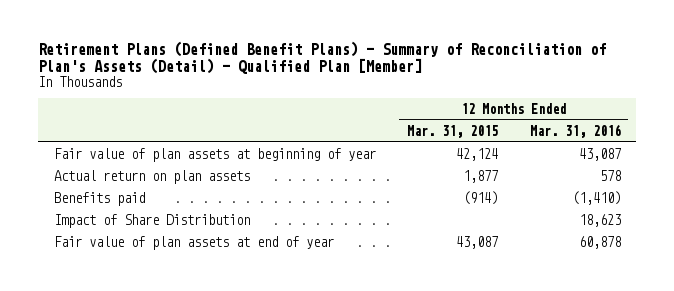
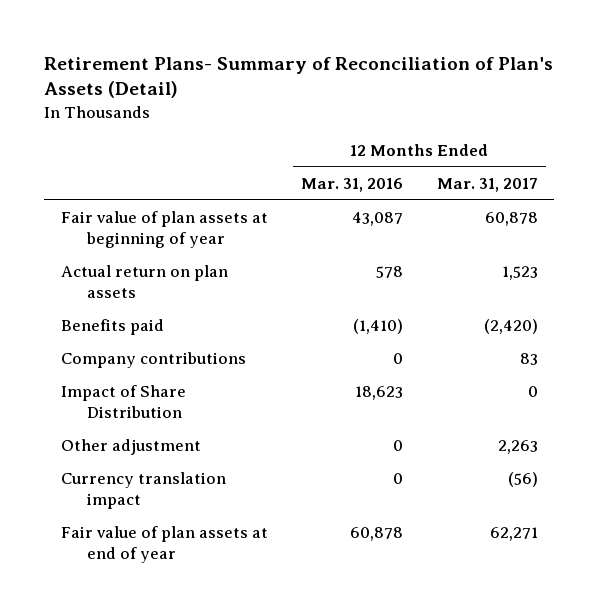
- Retirement Plans (Defined Benefit Plans) - Summary of Reconciliation of Plan's Assets (Detail) - Qualified Plan [Member]
+ Retirement Plans- Summary of Reconciliation of Plan's Assets (Detail)
- | 12 Months Ended Mar. 31, 2015 | 12 Months Ended Mar. 31, 2016
+ | 12 Months Ended Mar. 31, 2016 | 12 Months Ended Mar. 31, 2017
+ Company contributions | 0 | 83
+ Other adjustment | 0 | 2,263
+ Currency translation impact | 0 | (56)

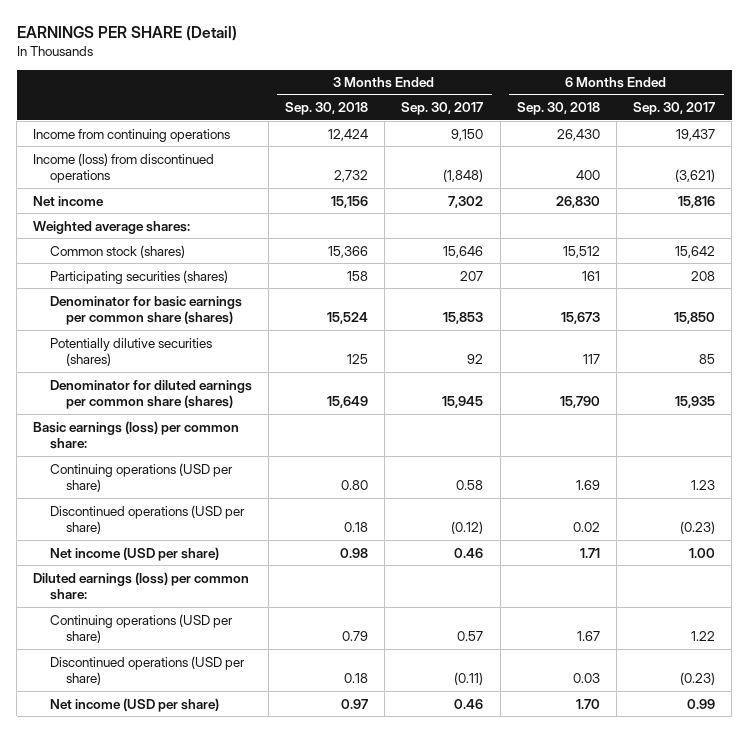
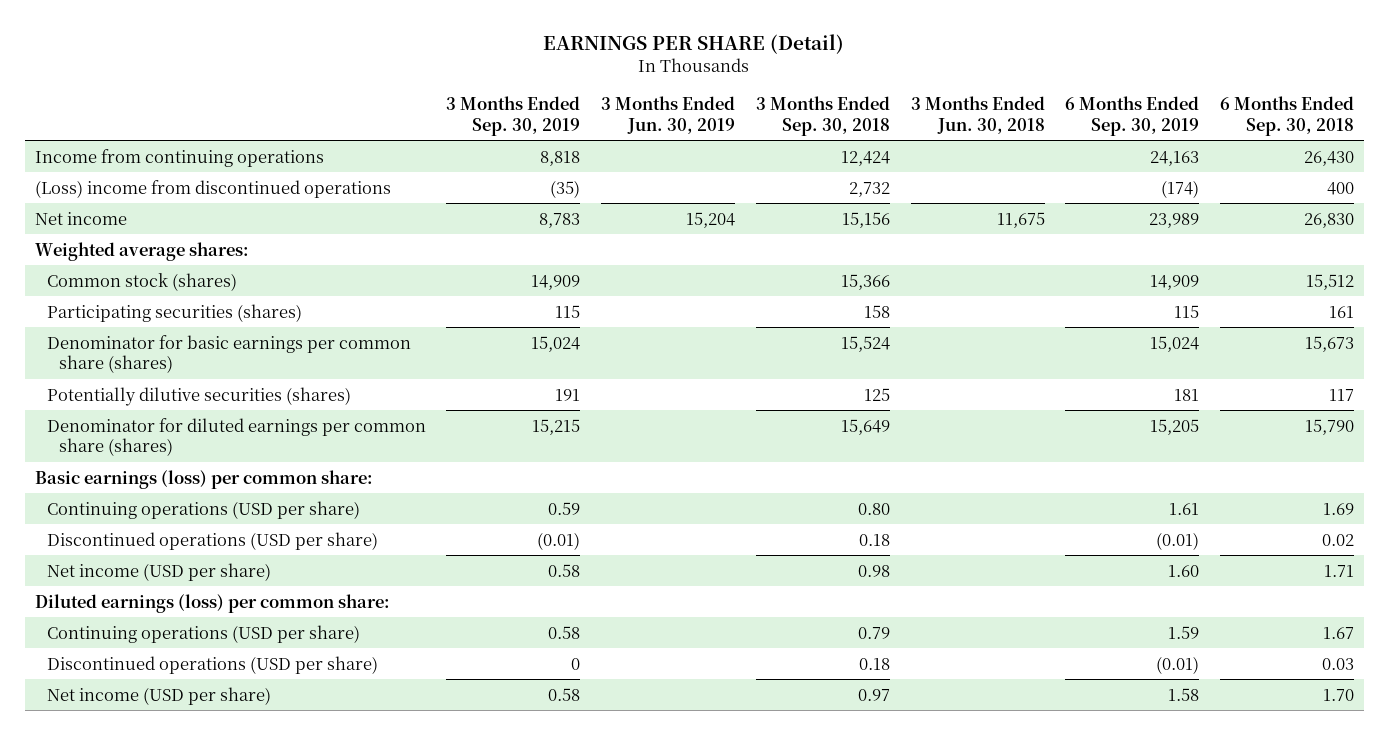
- | 3 Months Ended Sep. 30, 2018 | 3 Months Ended Sep. 30, 2017 | 6 Months Ended Sep. 30, 2018 | 6 Months Ended Sep. 30, 2017
+ | 3 Months Ended Sep. 30, 2019 | 3 Months Ended Jun. 30, 2019 | 3 Months Ended Sep. 30, 2018 | 3 Months Ended Jun. 30, 2018 | 6 Months Ended Sep. 30, 2019 | 6 Months Ended Sep. 30, 2018
- Income (loss) from discontinued operations | 2,732 | (1,848) | 400 | (3,621)
+ (Loss) income from discontinued operations | (35) | | 2,732 | | (174) | 400

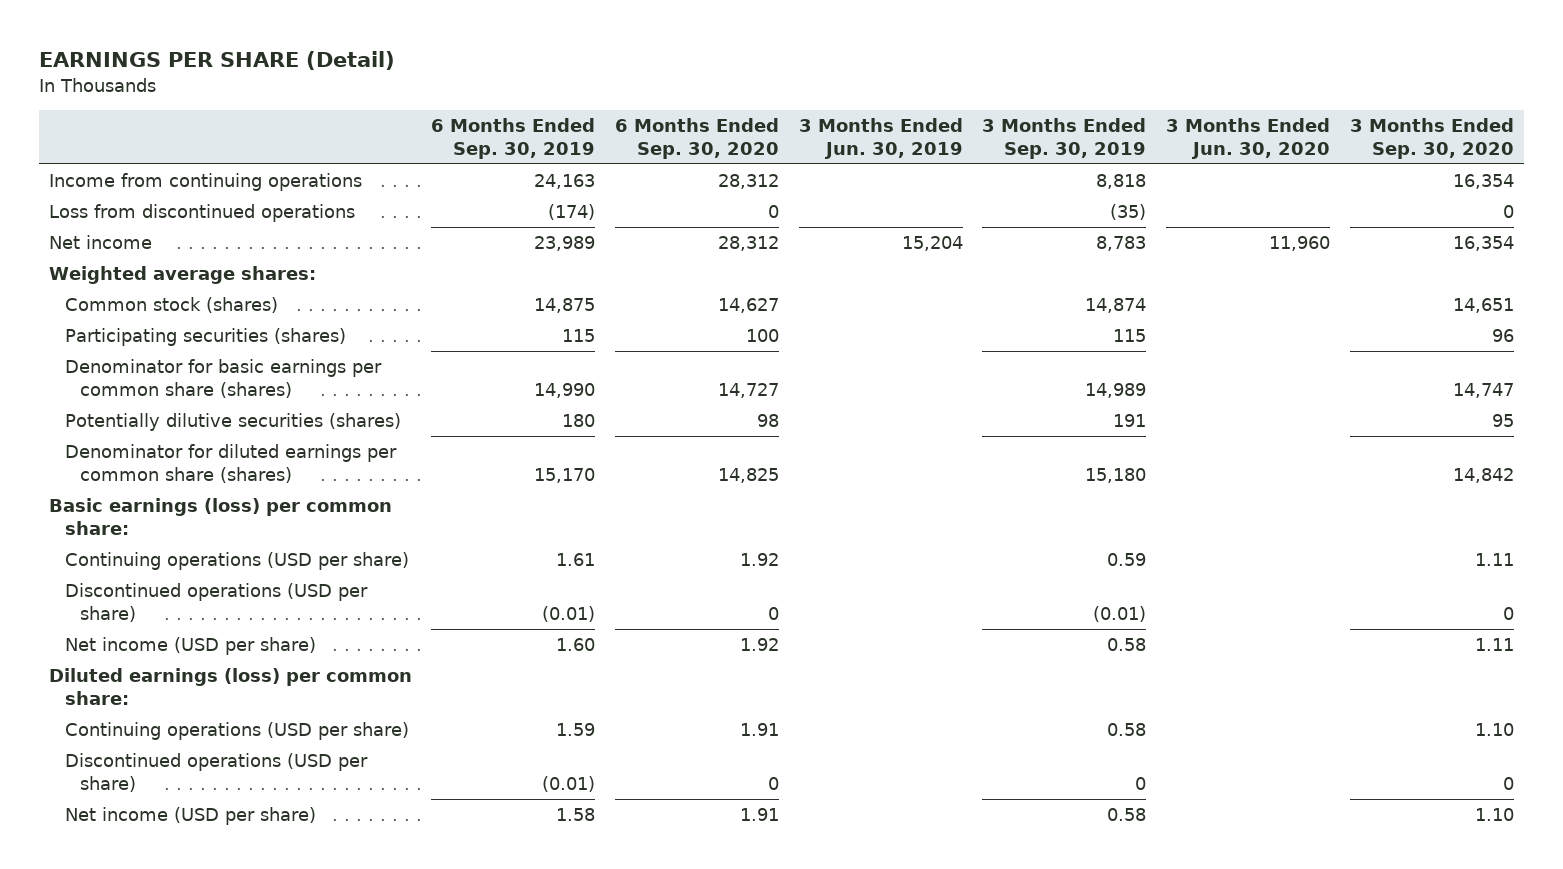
- | 3 Months Ended Sep. 30, 2019 | 3 Months Ended Jun. 30, 2019 | 3 Months Ended Sep. 30, 2018 | 3 Months Ended Jun. 30, 2018 | 6 Months Ended Sep. 30, 2019 | 6 Months Ended Sep. 30, 2018
+ | 6 Months Ended Sep. 30, 2019 | 6 Months Ended Sep. 30, 2020 | 3 Months Ended Jun. 30, 2019 | 3 Months Ended Sep. 30, 2019 | 3 Months Ended Jun. 30, 2020 | 3 Months Ended Sep. 30, 2020
- (Loss) income from discontinued operations | (35) | | 2,732 | | (174) | 400
+ Loss from discontinued operations | (174) | 0 | | (35) | | 0
- Common stock (shares) | 14,909 | | 15,366 | | 14,909 | 15,512
+ Common stock (shares) | 14,875 | 14,627 | | 14,874 | | 14,651
- Denominator for basic earnings per common share (shares) | 15,024 | | 15,524 | | 15,024 | 15,673
- Potentially dilutive securities (shares) | 191 | | 125 | | 181 | 117
- Denominator for diluted earnings per common share (shares) | 15,215 | | 15,649 | | 15,205 | 15,790
+ Denominator for basic earnings per common share (shares) | 14,990 | 14,727 | | 14,989 | | 14,747
+ Potentially dilutive securities (shares) | 180 | 98 | | 191 | | 95
+ Denominator for diluted earnings per common share (shares) | 15,170 | 14,825 | | 15,180 | | 14,842

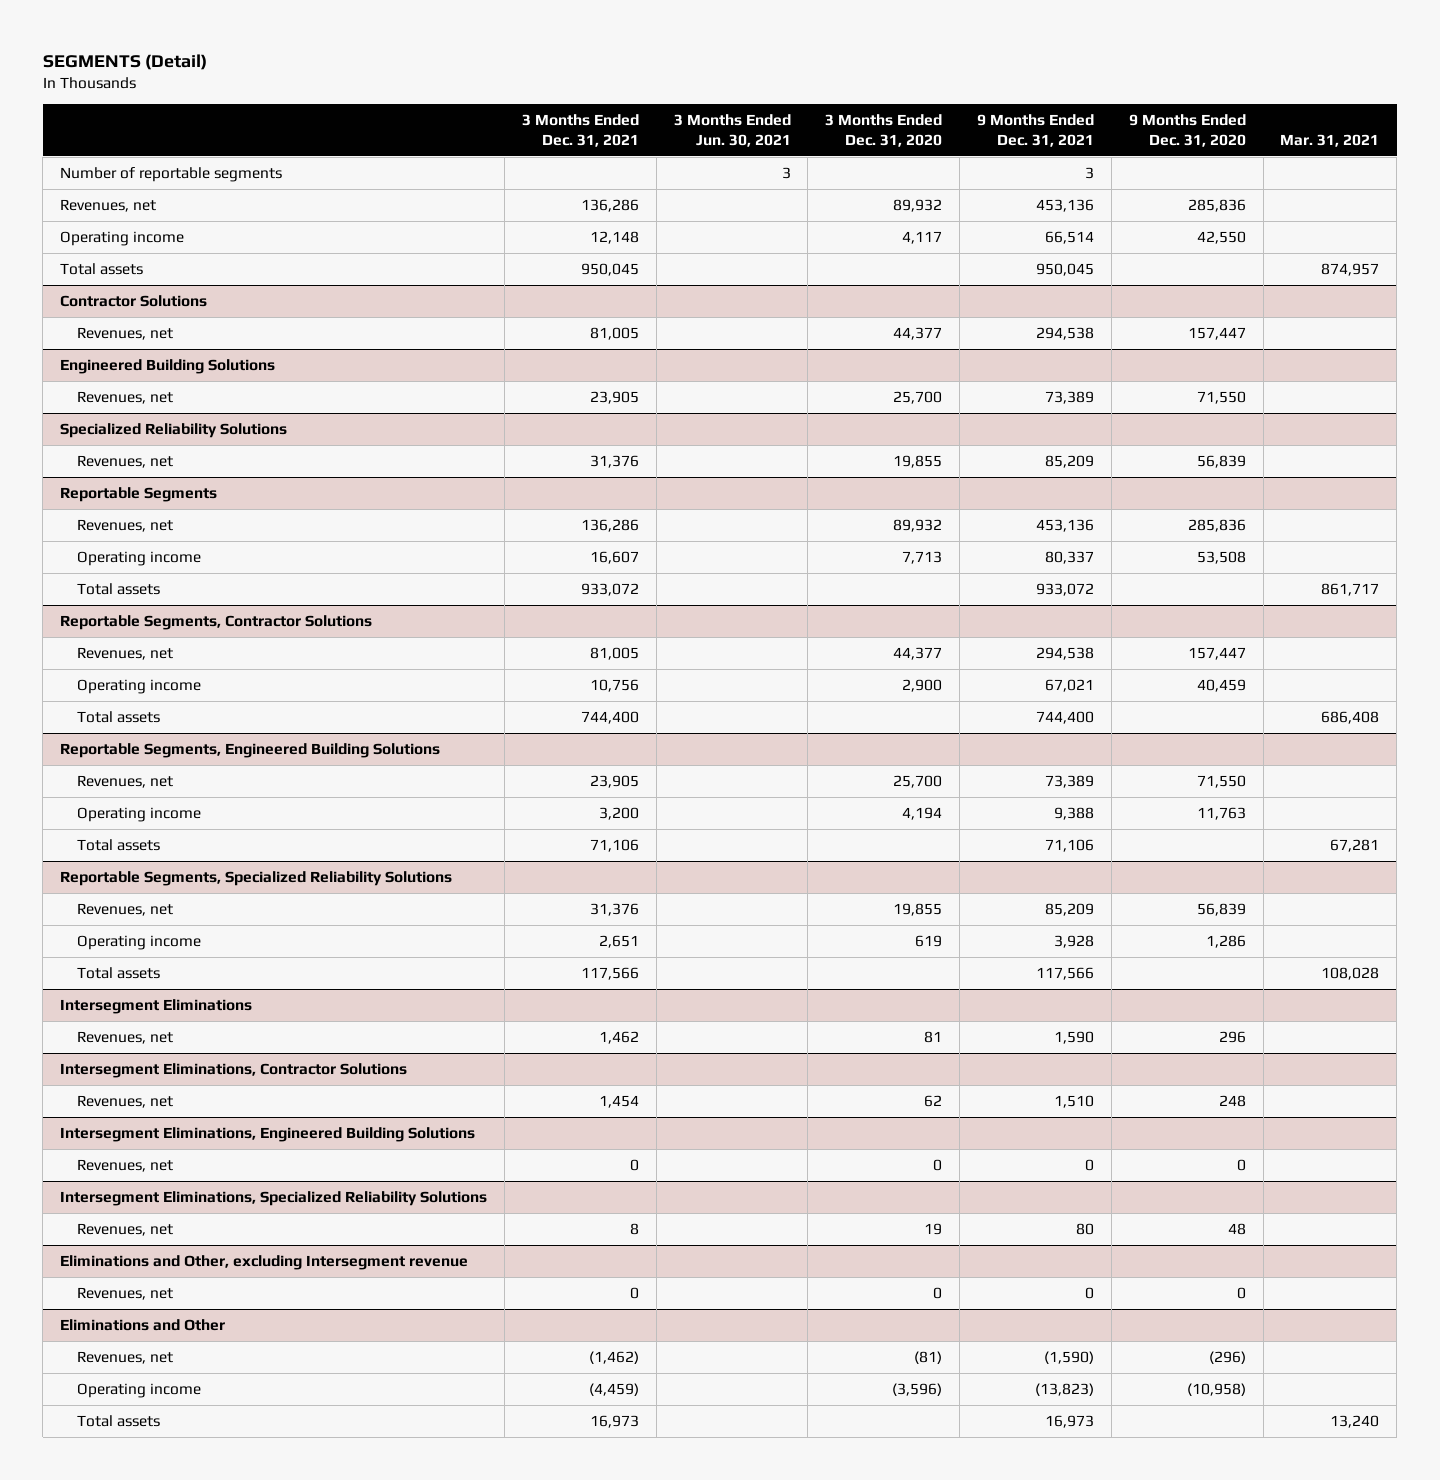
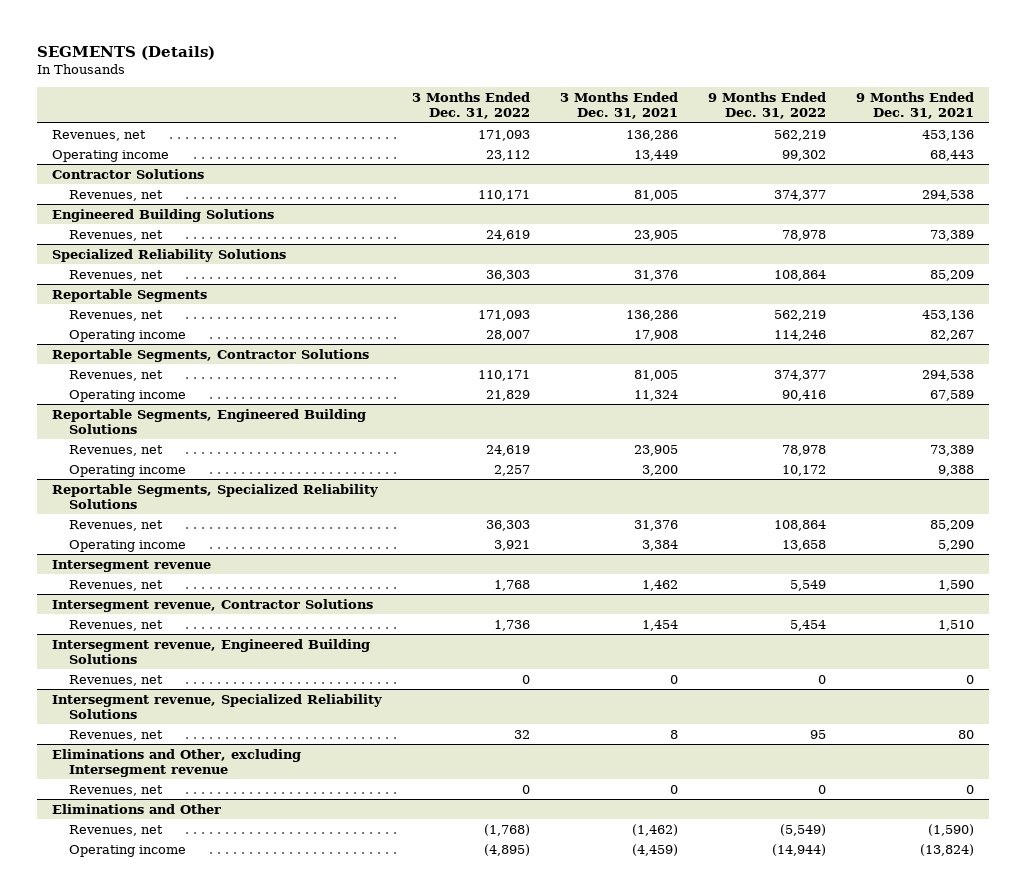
- SEGMENTS (Detail)
+ SEGMENTS (Details)
- | 3 Months Ended Dec. 31, 2021 | 3 Months Ended Jun. 30, 2021 | 3 Months Ended Dec. 31, 2020 | 9 Months Ended Dec. 31, 2021 | 9 Months Ended Dec. 31, 2020 | Mar. 31, 2021
+ | 3 Months Ended Dec. 31, 2022 | 3 Months Ended Dec. 31, 2021 | 9 Months Ended Dec. 31, 2022 | 9 Months Ended Dec. 31, 2021
- Number of reportable segments | | 3 | | 3 | |
- Operating income | 12,148 | | 4,117 | 66,514 | 42,550 |
- Total assets | 950,045 | | | 950,045 | | 874,957
+ Operating income | 23,112 | 13,449 | 99,302 | 68,443
@ Reportable Segments
- Operating income | 16,607 | | 7,713 | 80,337 | 53,508 |
- Total assets | 933,072 | | | 933,072 | | 861,717
+ Operating income | 28,007 | 17,908 | 114,246 | 82,267
@ Reportable Segments, Contractor Solutions
- Operating income | 10,756 | | 2,900 | 67,021 | 40,459 |
- Total assets | 744,400 | | | 744,400 | | 686,408
+ Operating income | 21,829 | 11,324 | 90,416 | 67,589
@ Reportable Segments, Engineered Building Solutions
- Total assets | 71,106 | | | 71,106 | | 67,281
@ Reportable Segments, Specialized Reliability Solutions
- Operating income | 2,651 | | 619 | 3,928 | 1,286 |
- Total assets | 117,566 | | | 117,566 | | 108,028
- Intersegment Eliminations
@ Reportable Segments, Specialized Reliability Solutions
+ Operating income | 3,921 | 3,384 | 13,658 | 5,290
+ Intersegment revenue
- Intersegment Eliminations, Contractor Solutions
+ Intersegment revenue, Contractor Solutions
- Intersegment Eliminations, Engineered Building Solutions
+ Intersegment revenue, Engineered Building Solutions
- Intersegment Eliminations, Specialized Reliability Solutions
+ Intersegment revenue, Specialized Reliability Solutions
@ Eliminations and Other
- Operating income | (4,459) | | (3,596) | (13,823) | (10,958) |
- Total assets | 16,973 | | | 16,973 | | 13,240
+ Operating income | (4,895) | (4,459) | (14,944) | (13,824)

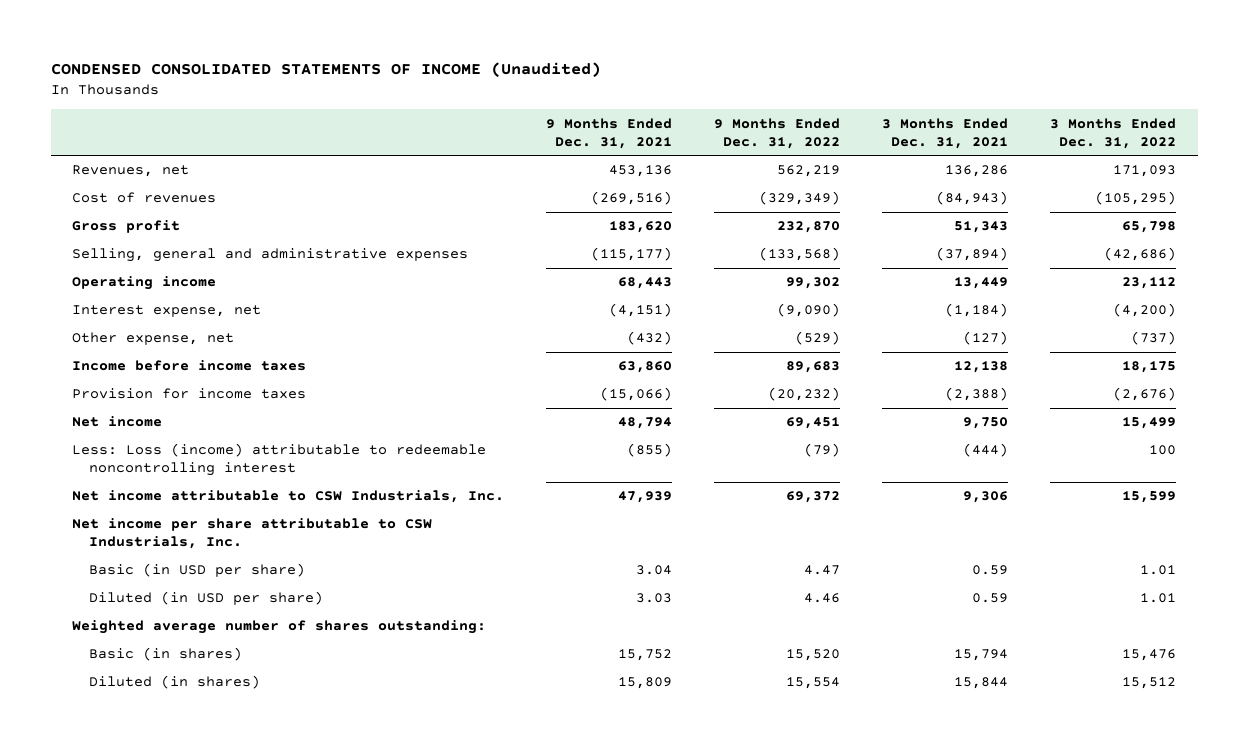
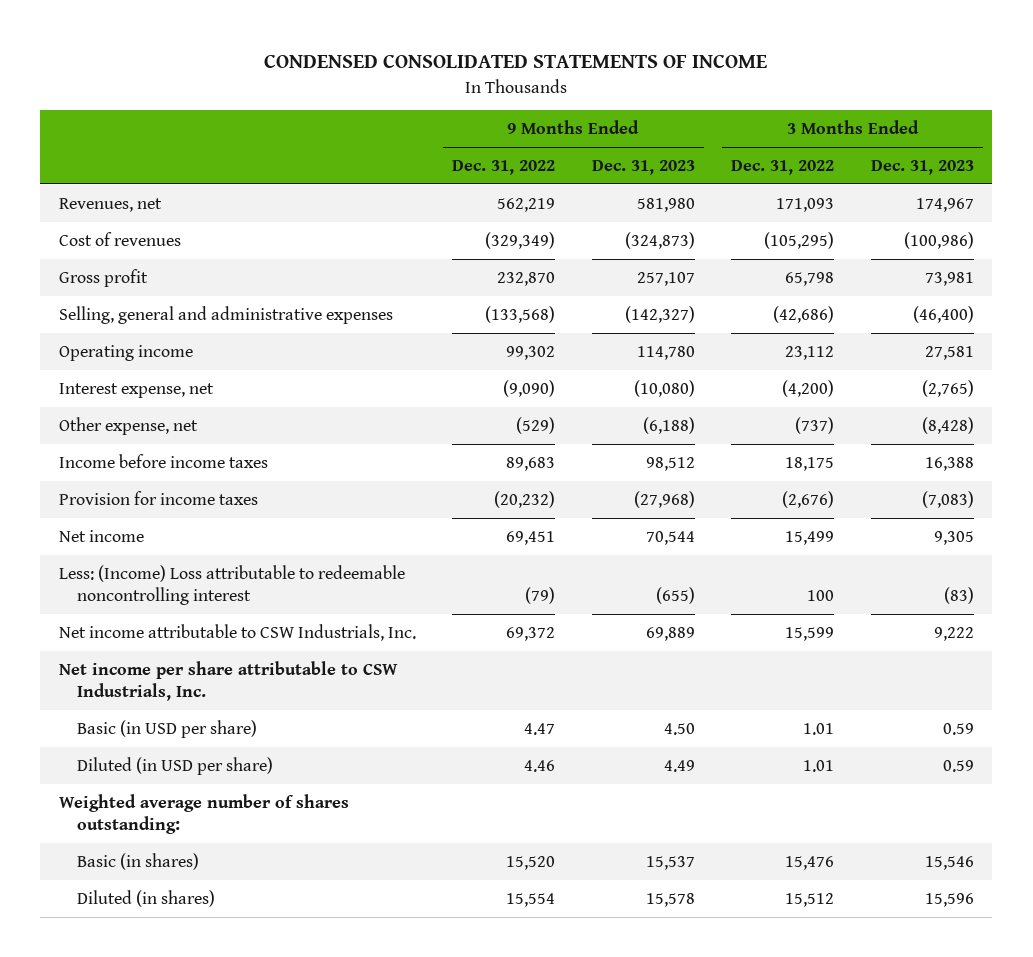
- CONDENSED CONSOLIDATED STATEMENTS OF INCOME (Unaudited)
+ CONDENSED CONSOLIDATED STATEMENTS OF INCOME
- | 9 Months Ended Dec. 31, 2021 | 9 Months Ended Dec. 31, 2022 | 3 Months Ended Dec. 31, 2021 | 3 Months Ended Dec. 31, 2022
+ | 9 Months Ended Dec. 31, 2022 | 9 Months Ended Dec. 31, 2023 | 3 Months Ended Dec. 31, 2022 | 3 Months Ended Dec. 31, 2023
- Less: Loss (income) attributable to redeemable noncontrolling interest | (855) | (79) | (444) | 100
+ Less: (Income) Loss attributable to redeemable noncontrolling interest | (79) | (655) | 100 | (83)

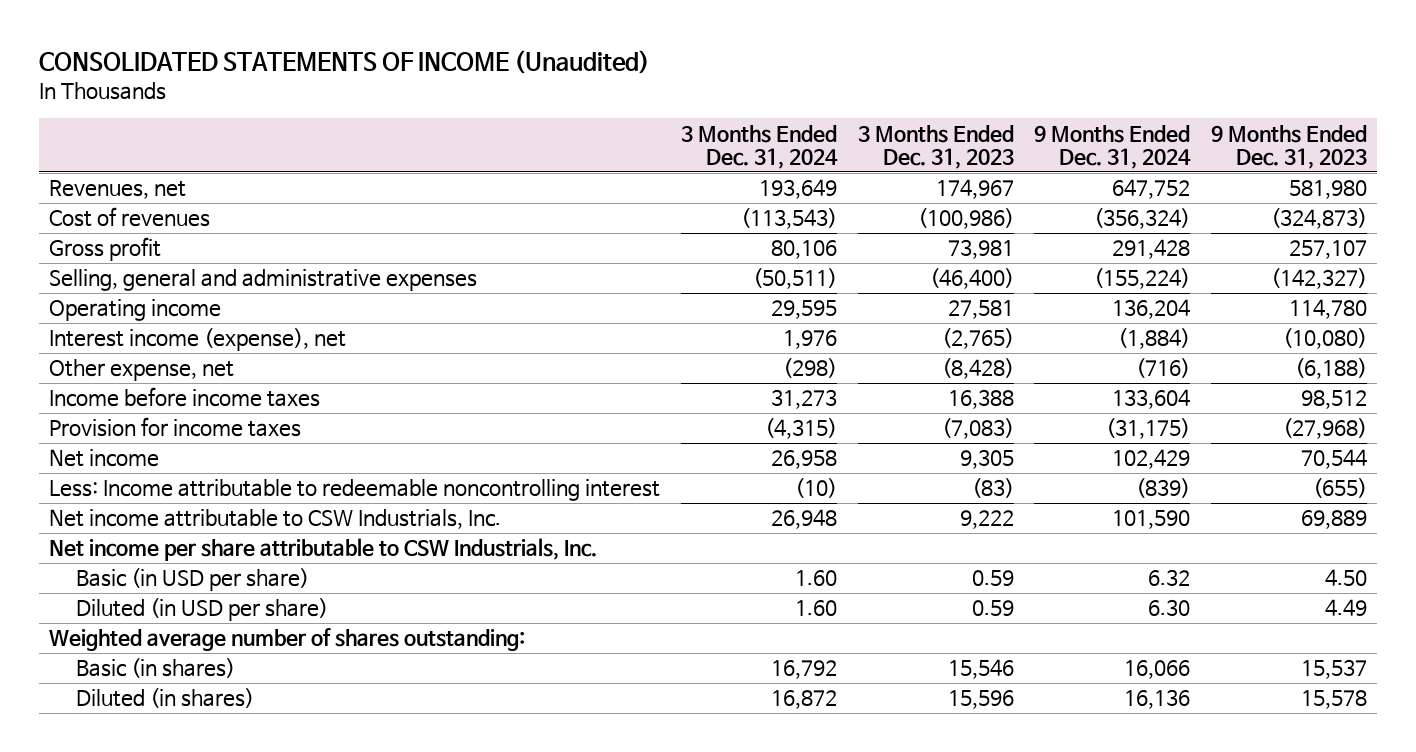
- CONDENSED CONSOLIDATED STATEMENTS OF INCOME
+ CONSOLIDATED STATEMENTS OF INCOME (Unaudited)
- | 9 Months Ended Dec. 31, 2022 | 9 Months Ended Dec. 31, 2023 | 3 Months Ended Dec. 31, 2022 | 3 Months Ended Dec. 31, 2023
+ | 3 Months Ended Dec. 31, 2024 | 3 Months Ended Dec. 31, 2023 | 9 Months Ended Dec. 31, 2024 | 9 Months Ended Dec. 31, 2023
- Interest expense, net | (9,090) | (10,080) | (4,200) | (2,765)
+ Interest income (expense), net | 1,976 | (2,765) | (1,884) | (10,080)
- Less: (Income) Loss attributable to redeemable noncontrolling interest | (79) | (655) | 100 | (83)
+ Less: Income attributable to redeemable noncontrolling interest | (10) | (83) | (839) | (655)

